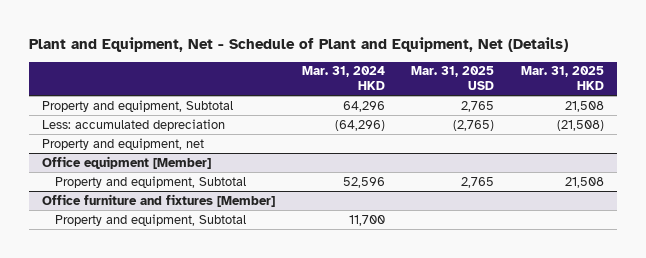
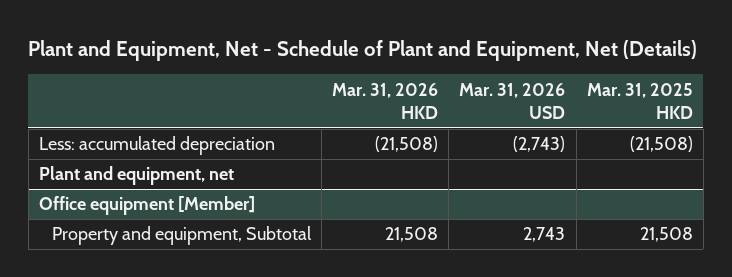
- | Mar. 31, 2024 HKD | Mar. 31, 2025 USD | Mar. 31, 2025 HKD
+ | Mar. 31, 2026 HKD | Mar. 31, 2026 USD | Mar. 31, 2025 HKD
- Property and equipment, Subtotal | 64,296 | 2,765 | 21,508
- Property and equipment, net
+ Plant and equipment, net
- Office furniture and fixtures [Member]
- Property and equipment, Subtotal | 11,700 | |

